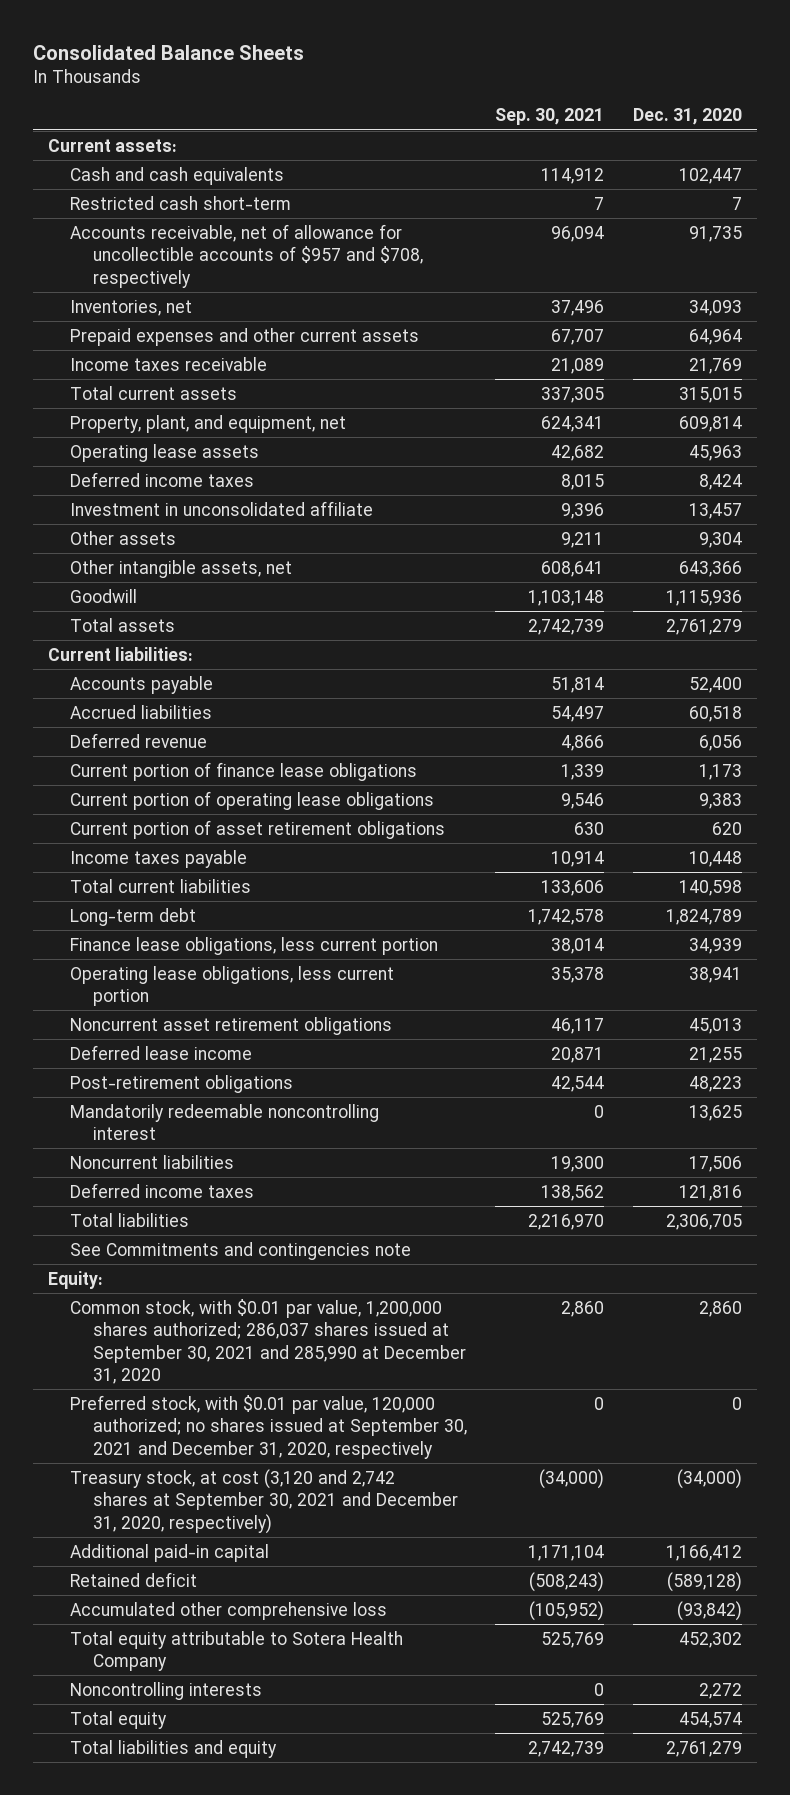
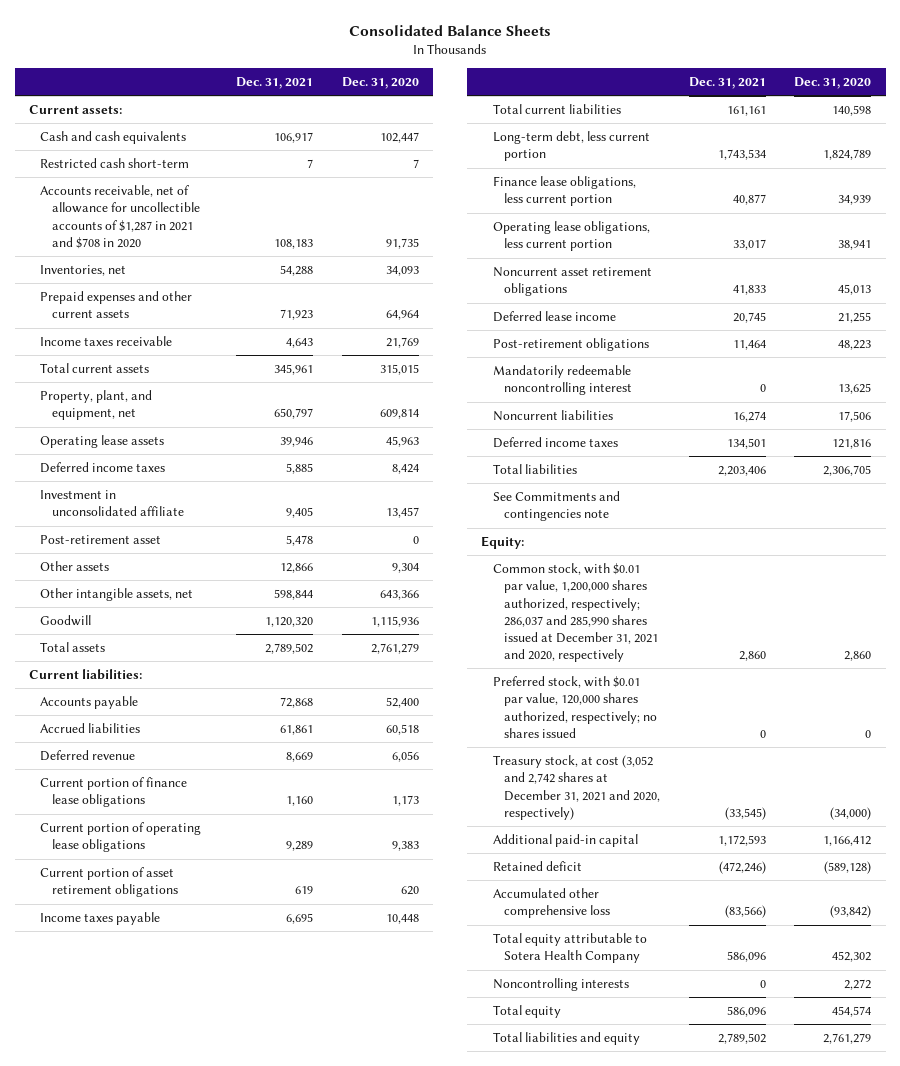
- | Sep. 30, 2021 | Dec. 31, 2020
+ | Dec. 31, 2021 | Dec. 31, 2020
- Accounts receivable, net of allowance for uncollectible accounts of $957 and $708, respectively | 96,094 | 91,735
+ Accounts receivable, net of allowance for uncollectible accounts of $1,287 in 2021 and $708 in 2020 | 108,183 | 91,735
+ Post-retirement asset | 5,478 | 0
- Long-term debt | 1,742,578 | 1,824,789
+ Long-term debt, less current portion | 1,743,534 | 1,824,789
- Common stock, with $0.01 par value, 1,200,000 shares authorized; 286,037 shares issued at September 30, 2021 and 285,990 at December 31, 2020 | 2,860 | 2,860
- Preferred stock, with $0.01 par value, 120,000 authorized; no shares issued at September 30, 2021 and December 31, 2020, respectively | 0 | 0
- Treasury stock, at cost (3,120 and 2,742 shares at September 30, 2021 and December 31, 2020, respectively) | (34,000) | (34,000)
+ Common stock, with $0.01 par value, 1,200,000 shares authorized, respectively; 286,037 and 285,990 shares issued at December 31, 2021 and 2020, respectively | 2,860 | 2,860
+ Preferred stock, with $0.01 par value, 120,000 shares authorized, respectively; no shares issued | 0 | 0
+ Treasury stock, at cost (3,052 and 2,742 shares at December 31, 2021 and 2020, respectively) | (33,545) | (34,000)

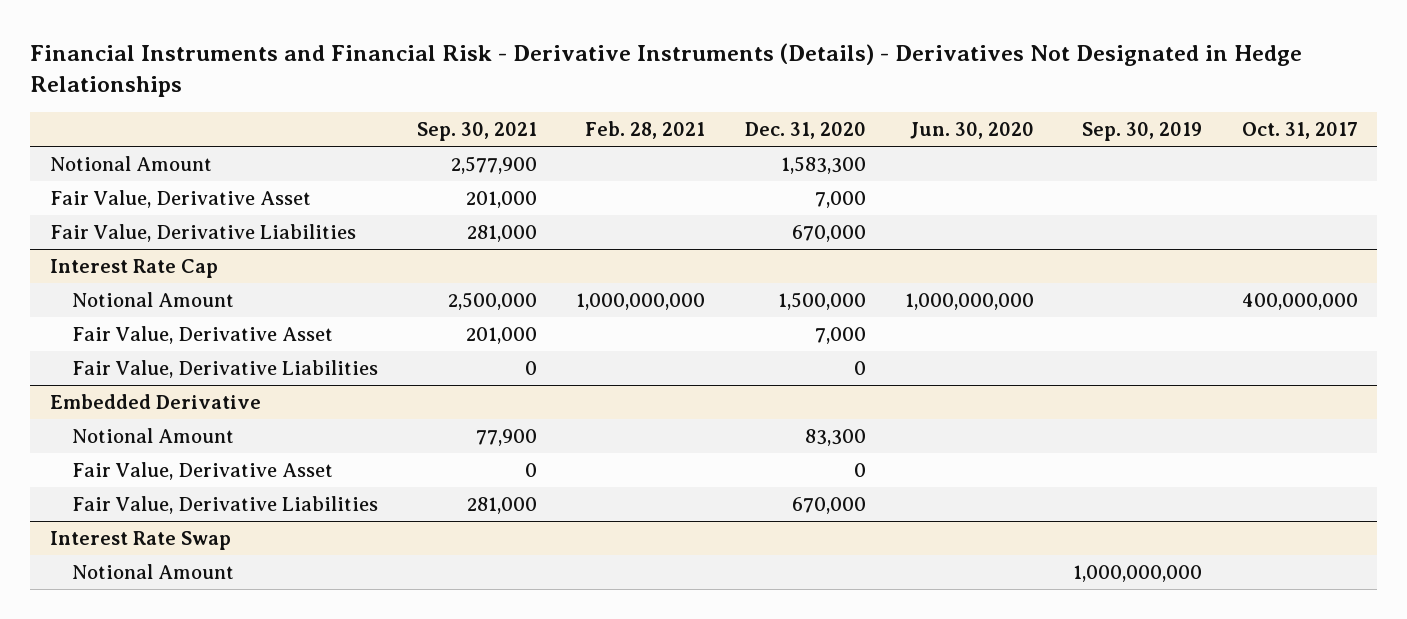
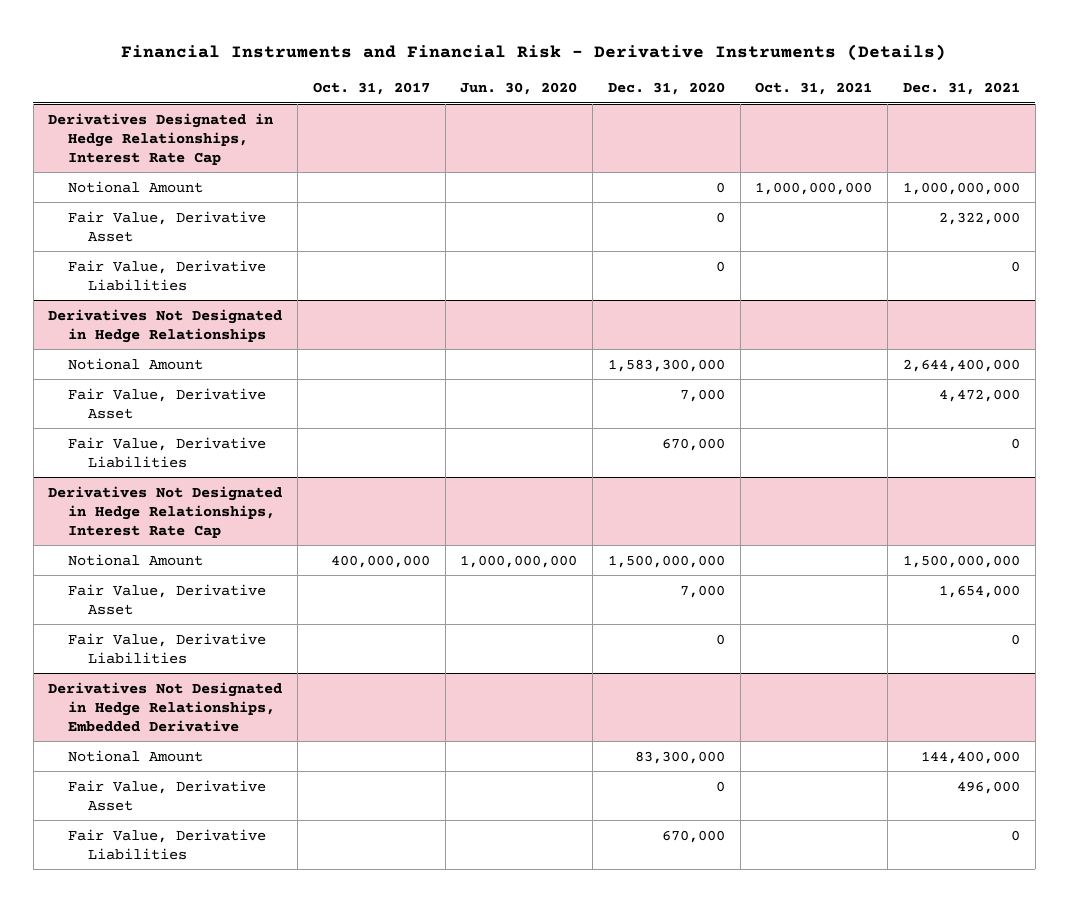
- Financial Instruments and Financial Risk - Derivative Instruments (Details) - Derivatives Not Designated in Hedge Relationships
+ Financial Instruments and Financial Risk - Derivative Instruments (Details)
- | Sep. 30, 2021 | Feb. 28, 2021 | Dec. 31, 2020 | Jun. 30, 2020 | Sep. 30, 2019 | Oct. 31, 2017
+ | Oct. 31, 2017 | Jun. 30, 2020 | Dec. 31, 2020 | Oct. 31, 2021 | Dec. 31, 2021
- Notional Amount | 2,577,900 | | 1,583,300 | | |
+ Derivatives Designated in Hedge Relationships, Interest Rate Cap
+ Notional Amount | | | 0 | 1,000,000,000 | 1,000,000,000
+ Fair Value, Derivative Asset | | | 0 | | 2,322,000
+ Fair Value, Derivative Liabilities | | | 0 | | 0
+ Derivatives Not Designated in Hedge Relationships
+ Notional Amount | | | 1,583,300,000 | | 2,644,400,000
- Interest Rate Cap
- Notional Amount | 2,500,000 | 1,000,000,000 | 1,500,000 | 1,000,000,000 | | 400,000,000
+ Derivatives Not Designated in Hedge Relationships, Interest Rate Cap
+ Notional Amount | 400,000,000 | 1,000,000,000 | 1,500,000,000 | | 1,500,000,000
- Embedded Derivative
- Notional Amount | 77,900 | | 83,300 | | |
+ Derivatives Not Designated in Hedge Relationships, Embedded Derivative
+ Notional Amount | | | 83,300,000 | | 144,400,000
- Interest Rate Swap
- Notional Amount | | | | | 1,000,000,000 |

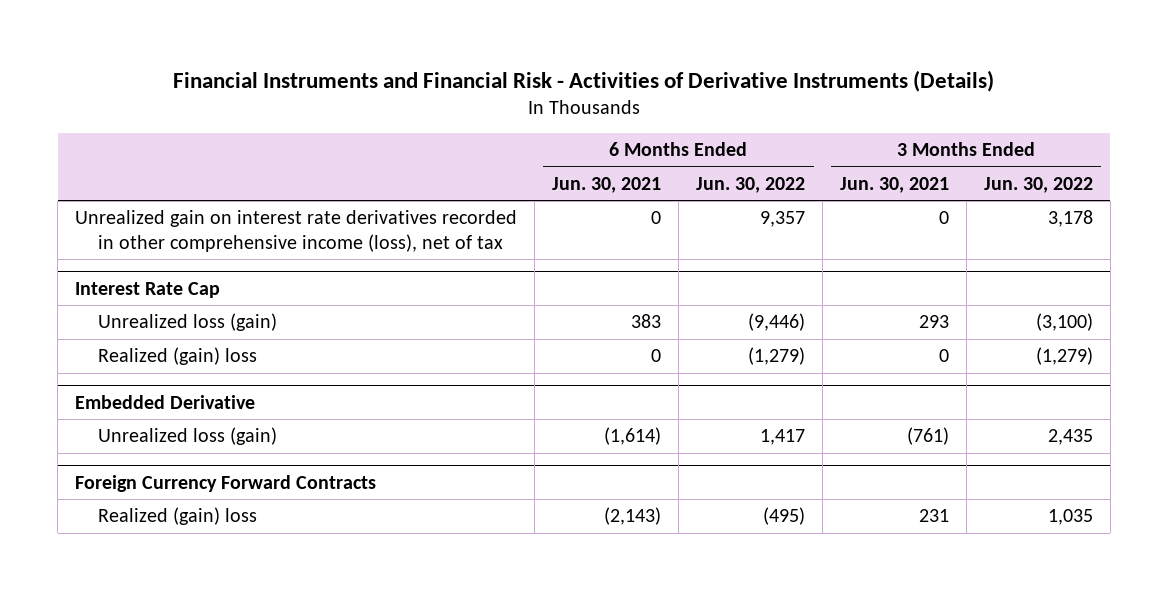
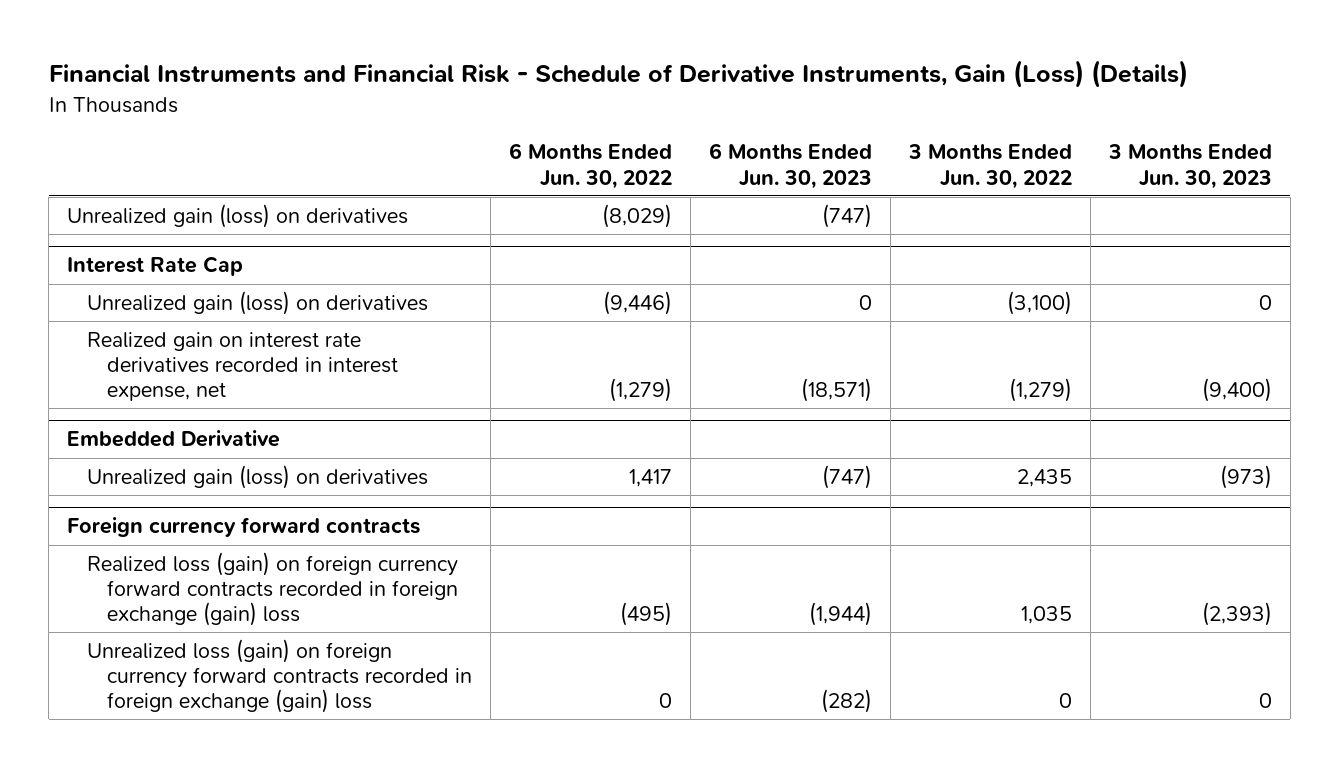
- Financial Instruments and Financial Risk - Activities of Derivative Instruments (Details)
+ Financial Instruments and Financial Risk - Schedule of Derivative Instruments, Gain (Loss) (Details)
- | 6 Months Ended Jun. 30, 2021 | 6 Months Ended Jun. 30, 2022 | 3 Months Ended Jun. 30, 2021 | 3 Months Ended Jun. 30, 2022
+ | 6 Months Ended Jun. 30, 2022 | 6 Months Ended Jun. 30, 2023 | 3 Months Ended Jun. 30, 2022 | 3 Months Ended Jun. 30, 2023
- Unrealized gain on interest rate derivatives recorded in other comprehensive income (loss), net of tax | 0 | 9,357 | 0 | 3,178
+ Unrealized gain (loss) on derivatives | (8,029) | (747) | |
@ Interest Rate Cap
- Unrealized loss (gain) | 383 | (9,446) | 293 | (3,100)
- Realized (gain) loss | 0 | (1,279) | 0 | (1,279)
+ Unrealized gain (loss) on derivatives | (9,446) | 0 | (3,100) | 0
+ Realized gain on interest rate derivatives recorded in interest expense, net | (1,279) | (18,571) | (1,279) | (9,400)
@ Embedded Derivative
- Unrealized loss (gain) | (1,614) | 1,417 | (761) | 2,435
- Foreign Currency Forward Contracts
- Realized (gain) loss | (2,143) | (495) | 231 | 1,035
@ Embedded Derivative
+ Unrealized gain (loss) on derivatives | 1,417 | (747) | 2,435 | (973)
+ Foreign currency forward contracts
+ Realized loss (gain) on foreign currency forward contracts recorded in foreign exchange (gain) loss | (495) | (1,944) | 1,035 | (2,393)
+ Unrealized loss (gain) on foreign currency forward contracts recorded in foreign exchange (gain) loss | 0 | (282) | 0 | 0

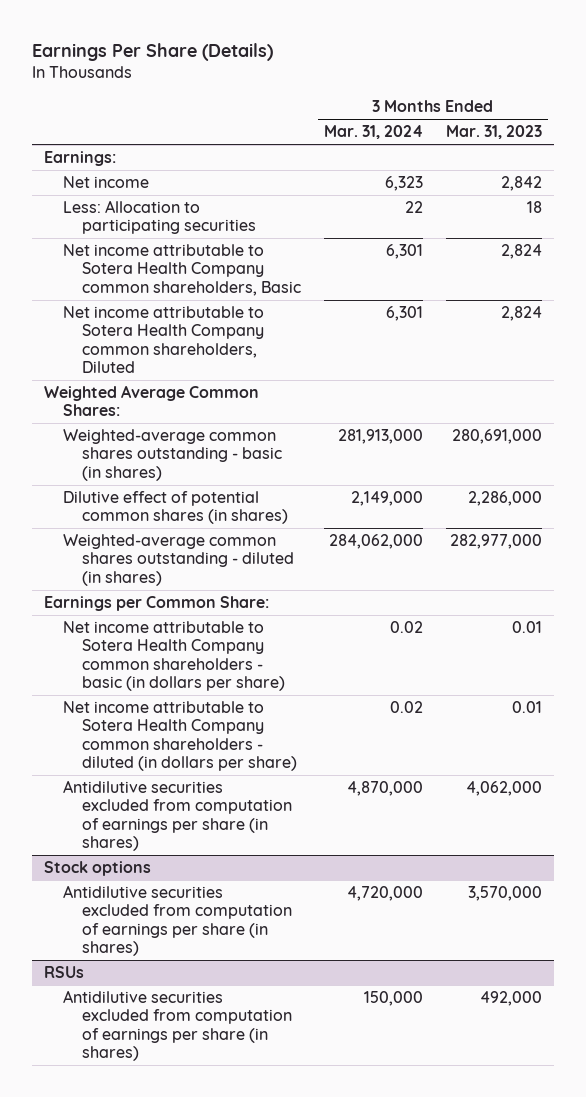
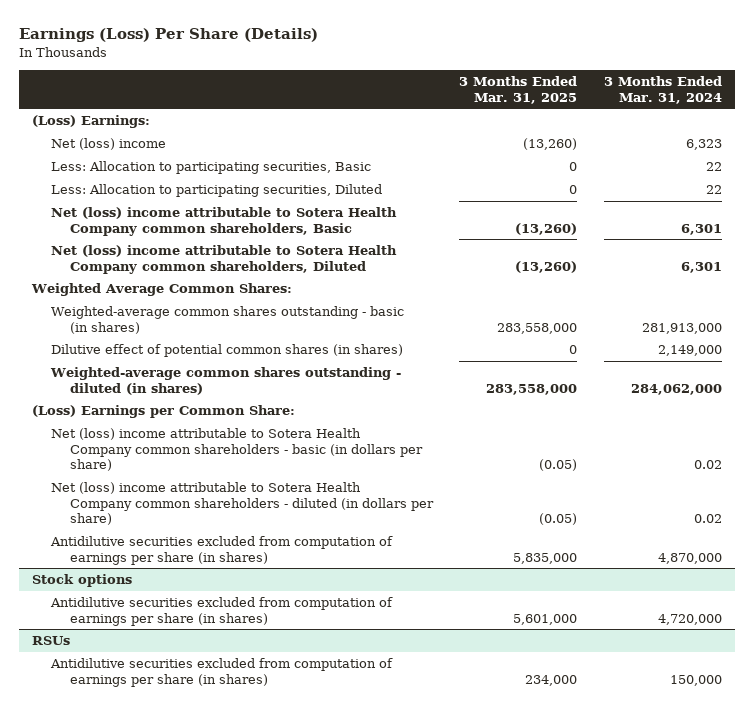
- Earnings Per Share (Details)
+ Earnings (Loss) Per Share (Details)
- | 3 Months Ended Mar. 31, 2024 | 3 Months Ended Mar. 31, 2023
+ | 3 Months Ended Mar. 31, 2025 | 3 Months Ended Mar. 31, 2024
- Earnings:
- Net income | 6,323 | 2,842
- Less: Allocation to participating securities | 22 | 18
- Net income attributable to Sotera Health Company common shareholders, Basic | 6,301 | 2,824
- Net income attributable to Sotera Health Company common shareholders, Diluted | 6,301 | 2,824
+ (Loss) Earnings:
+ Net (loss) income | (13,260) | 6,323
+ Less: Allocation to participating securities, Basic | 0 | 22
+ Less: Allocation to participating securities, Diluted | 0 | 22
+ Net (loss) income attributable to Sotera Health Company common shareholders, Basic | (13,260) | 6,301
+ Net (loss) income attributable to Sotera Health Company common shareholders, Diluted | (13,260) | 6,301
- Earnings per Common Share:
- Net income attributable to Sotera Health Company common shareholders - basic (in dollars per share) | 0.02 | 0.01
- Net income attributable to Sotera Health Company common shareholders - diluted (in dollars per share) | 0.02 | 0.01
+ (Loss) Earnings per Common Share:
+ Net (loss) income attributable to Sotera Health Company common shareholders - basic (in dollars per share) | (0.05) | 0.02
+ Net (loss) income attributable to Sotera Health Company common shareholders - diluted (in dollars per share) | (0.05) | 0.02

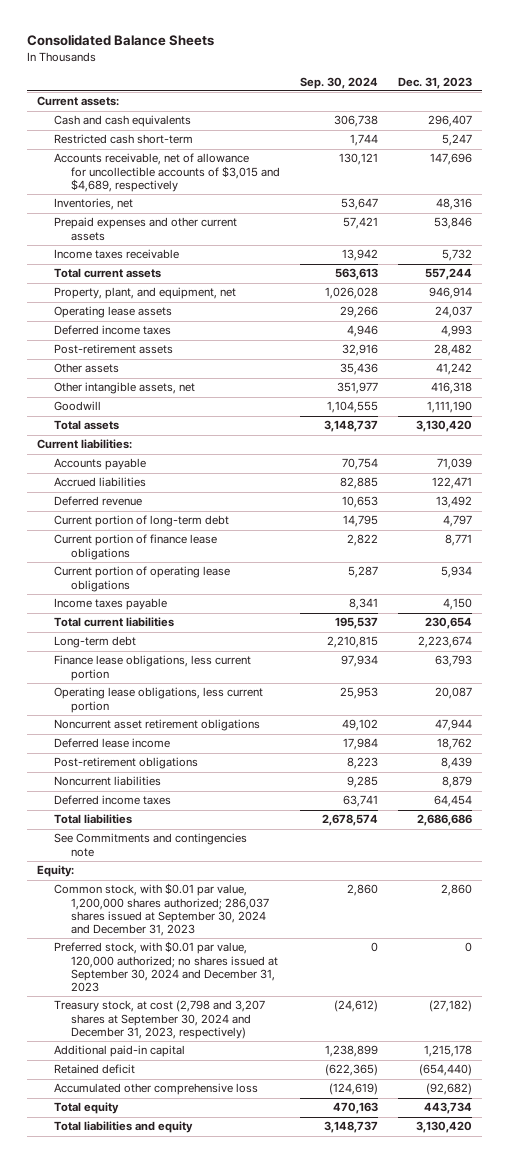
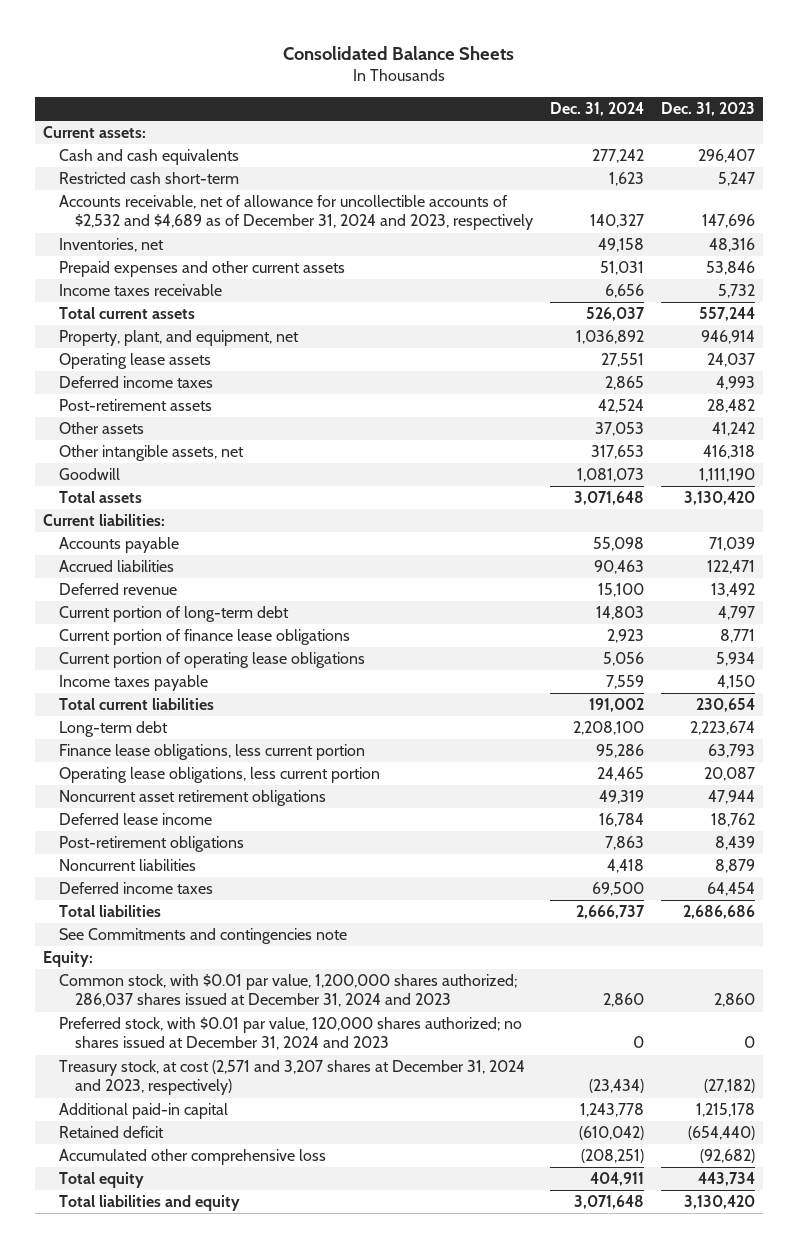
- | Sep. 30, 2024 | Dec. 31, 2023
+ | Dec. 31, 2024 | Dec. 31, 2023
- Accounts receivable, net of allowance for uncollectible accounts of $3,015 and $4,689, respectively | 130,121 | 147,696
+ Accounts receivable, net of allowance for uncollectible accounts of $2,532 and $4,689 as of December 31, 2024 and 2023, respectively | 140,327 | 147,696
- Common stock, with $0.01 par value, 1,200,000 shares authorized; 286,037 shares issued at September 30, 2024 and December 31, 2023 | 2,860 | 2,860
- Preferred stock, with $0.01 par value, 120,000 authorized; no shares issued at September 30, 2024 and December 31, 2023 | 0 | 0
- Treasury stock, at cost (2,798 and 3,207 shares at September 30, 2024 and December 31, 2023, respectively) | (24,612) | (27,182)
+ Common stock, with $0.01 par value, 1,200,000 shares authorized; 286,037 shares issued at December 31, 2024 and 2023 | 2,860 | 2,860
+ Preferred stock, with $0.01 par value, 120,000 shares authorized; no shares issued at December 31, 2024 and 2023 | 0 | 0
+ Treasury stock, at cost (2,571 and 3,207 shares at December 31, 2024 and 2023, respectively) | (23,434) | (27,182)

